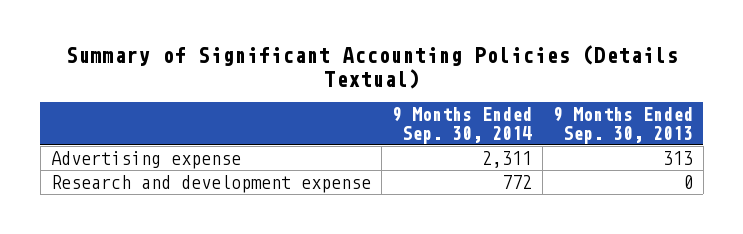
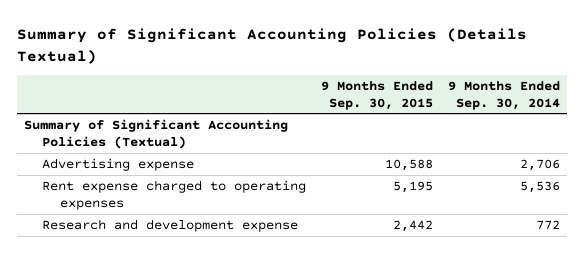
- | 9 Months Ended Sep. 30, 2014 | 9 Months Ended Sep. 30, 2013
+ | 9 Months Ended Sep. 30, 2015 | 9 Months Ended Sep. 30, 2014
- Advertising expense | 2,311 | 313
+ Summary of Significant Accounting Policies (Textual)
+ Advertising expense | 10,588 | 2,706
+ Rent expense charged to operating expenses | 5,195 | 5,536

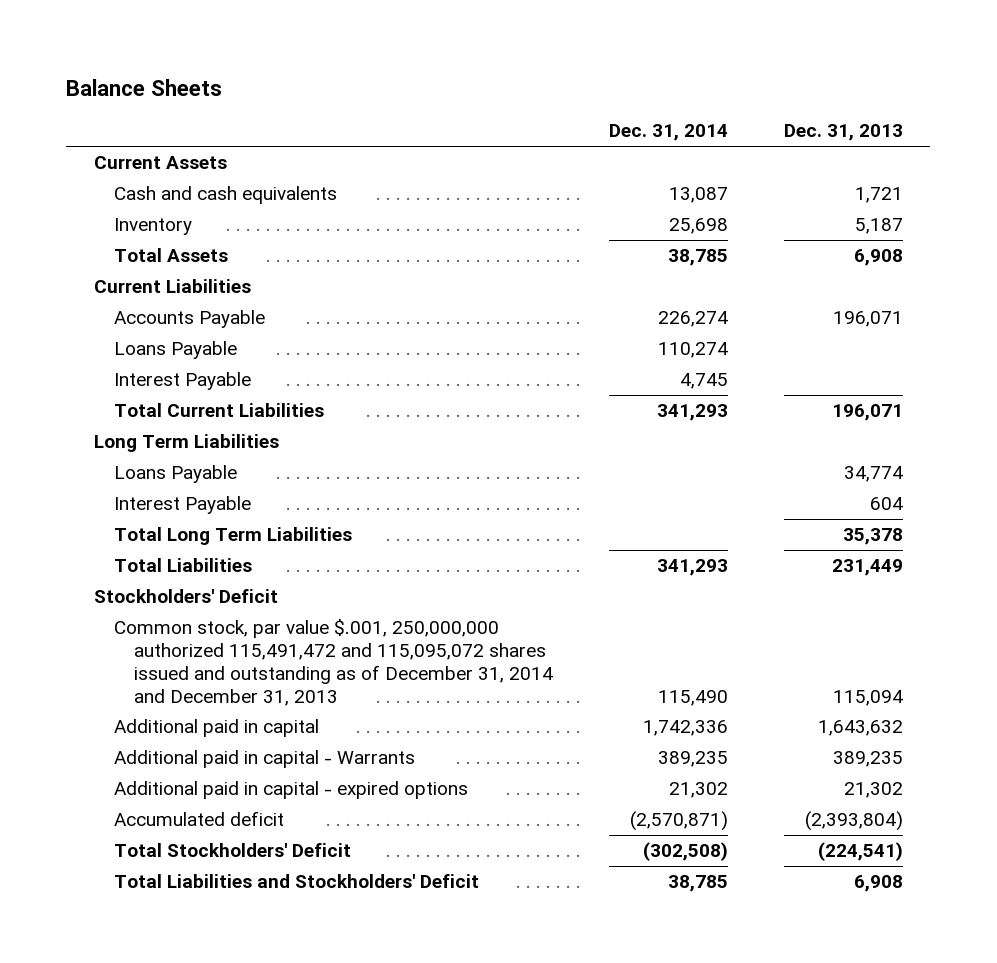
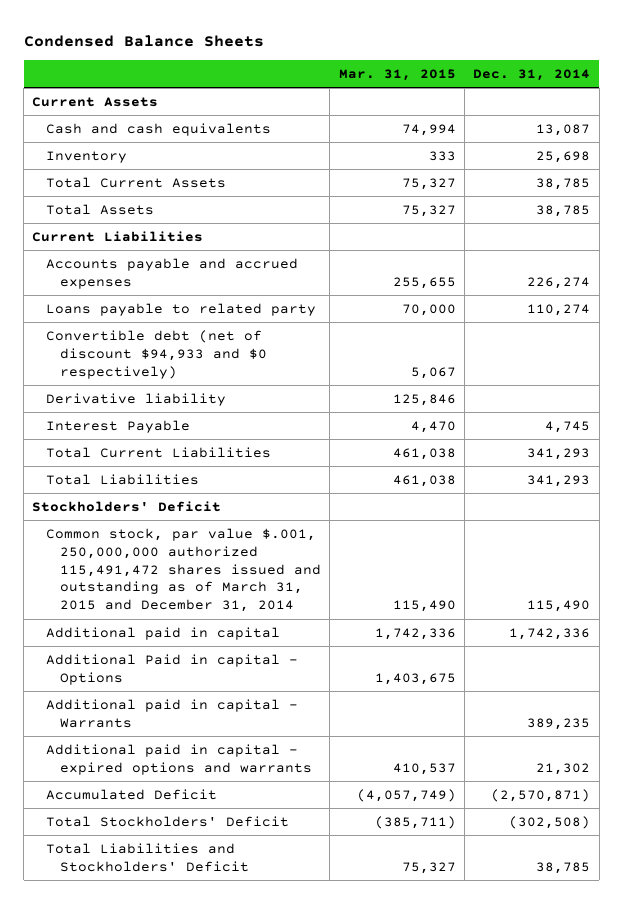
- Balance Sheets
+ Condensed Balance Sheets
- | Dec. 31, 2014 | Dec. 31, 2013
+ | Mar. 31, 2015 | Dec. 31, 2014
+ Total Current Assets | 75,327 | 38,785
- Accounts Payable | 226,274 | 196,071
- Loans Payable | 110,274 |
+ Accounts payable and accrued expenses | 255,655 | 226,274
+ Loans payable to related party | 70,000 | 110,274
+ Convertible debt (net of discount $94,933 and $0 respectively) | 5,067 |
+ Derivative liability | 125,846 |
- Long Term Liabilities
- Loans Payable | | 34,774
- Interest Payable | | 604
- Total Long Term Liabilities | | 35,378
- Common stock, par value $.001, 250,000,000 authorized 115,491,472 and 115,095,072 shares issued and outstanding as of December 31, 2014 and December 31, 2013 | 115,490 | 115,094
+ Common stock, par value $.001, 250,000,000 authorized 115,491,472 shares issued and outstanding as of March 31, 2015 and December 31, 2014 | 115,490 | 115,490
+ Additional Paid in capital - Options | 1,403,675 |
- Additional paid in capital - expired options | 21,302 | 21,302
- Accumulated deficit | (2,570,871) | (2,393,804)
+ Additional paid in capital - expired options and warrants | 410,537 | 21,302
+ Accumulated Deficit | (4,057,749) | (2,570,871)

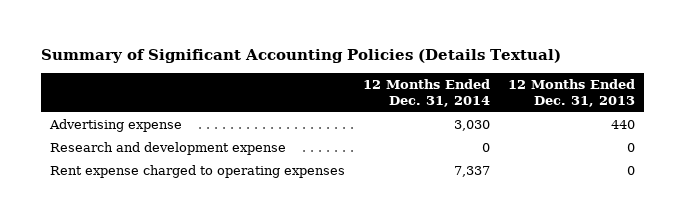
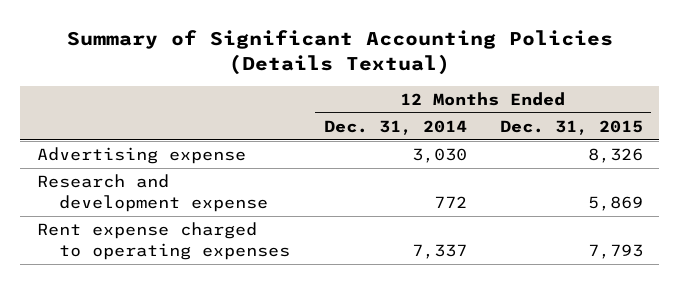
- | 12 Months Ended Dec. 31, 2014 | 12 Months Ended Dec. 31, 2013
+ | 12 Months Ended Dec. 31, 2014 | 12 Months Ended Dec. 31, 2015
- Research and development expense | 0 | 0
+ Research and development expense | 772 | 5,869

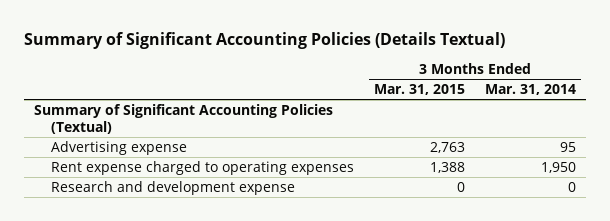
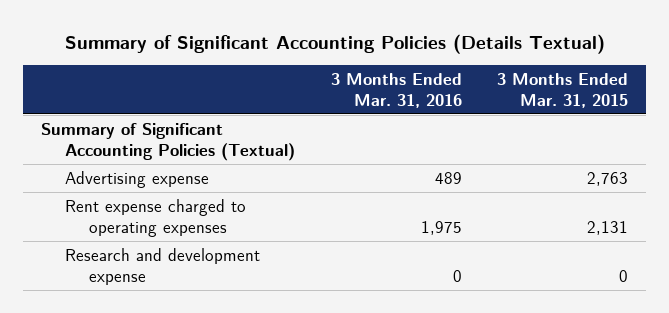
- | 3 Months Ended Mar. 31, 2015 | 3 Months Ended Mar. 31, 2014
+ | 3 Months Ended Mar. 31, 2016 | 3 Months Ended Mar. 31, 2015
- Rent expense charged to operating expenses | 1,388 | 1,950
+ Rent expense charged to operating expenses | 1,975 | 2,131

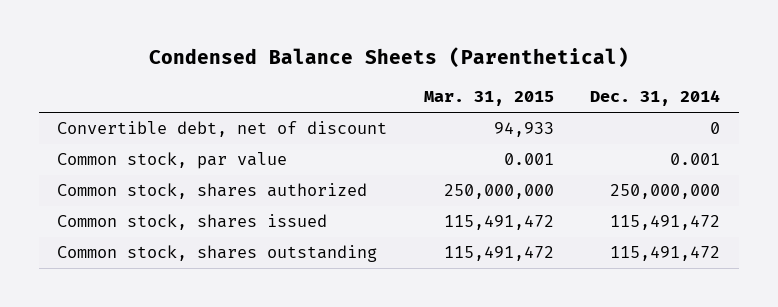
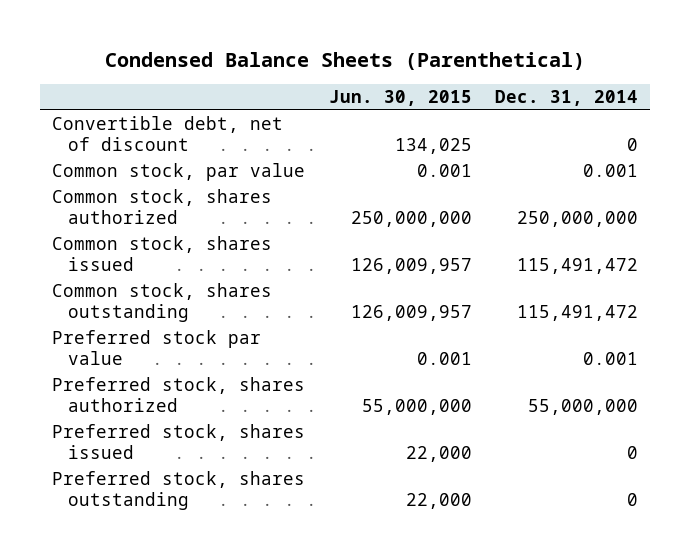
- | Mar. 31, 2015 | Dec. 31, 2014
+ | Jun. 30, 2015 | Dec. 31, 2014
+ Preferred stock par value | 0.001 | 0.001
+ Preferred stock, shares authorized | 55,000,000 | 55,000,000
+ Preferred stock, shares issued | 22,000 | 0
+ Preferred stock, shares outstanding | 22,000 | 0

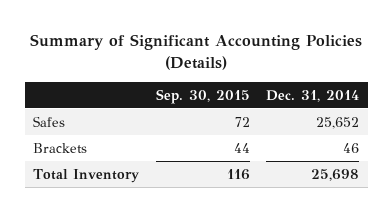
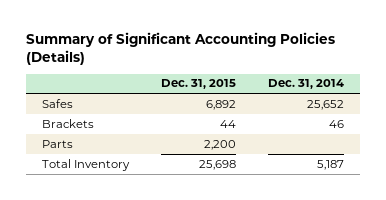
- | Sep. 30, 2015 | Dec. 31, 2014
+ | Dec. 31, 2015 | Dec. 31, 2014
- Total Inventory | 116 | 25,698
+ Parts | 2,200 |
+ Total Inventory | 25,698 | 5,187

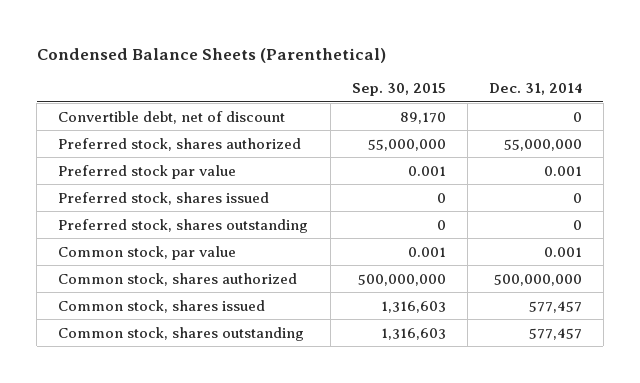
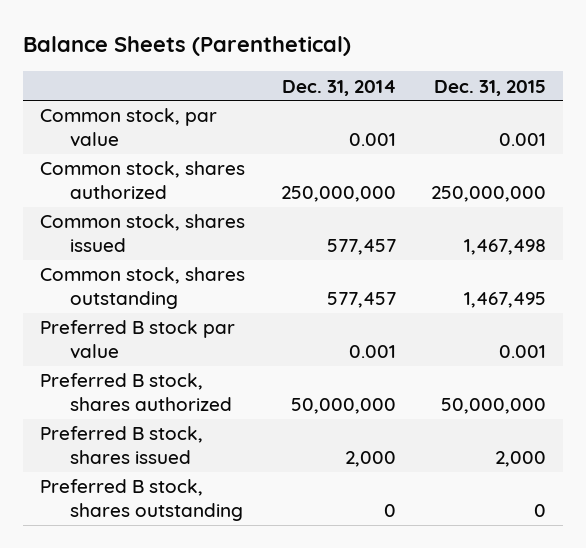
- Condensed Balance Sheets (Parenthetical)
+ Balance Sheets (Parenthetical)
- | Sep. 30, 2015 | Dec. 31, 2014
+ | Dec. 31, 2014 | Dec. 31, 2015
- Convertible debt, net of discount | 89,170 | 0
- Preferred stock, shares authorized | 55,000,000 | 55,000,000
- Preferred stock par value | 0.001 | 0.001
- Preferred stock, shares issued | 0 | 0
- Preferred stock, shares outstanding | 0 | 0
- Common stock, shares authorized | 500,000,000 | 500,000,000
+ Common stock, shares authorized | 250,000,000 | 250,000,000
+ Preferred B stock par value | 0.001 | 0.001
+ Preferred B stock, shares authorized | 50,000,000 | 50,000,000
+ Preferred B stock, shares issued | 2,000 | 2,000
+ Preferred B stock, shares outstanding | 0 | 0

